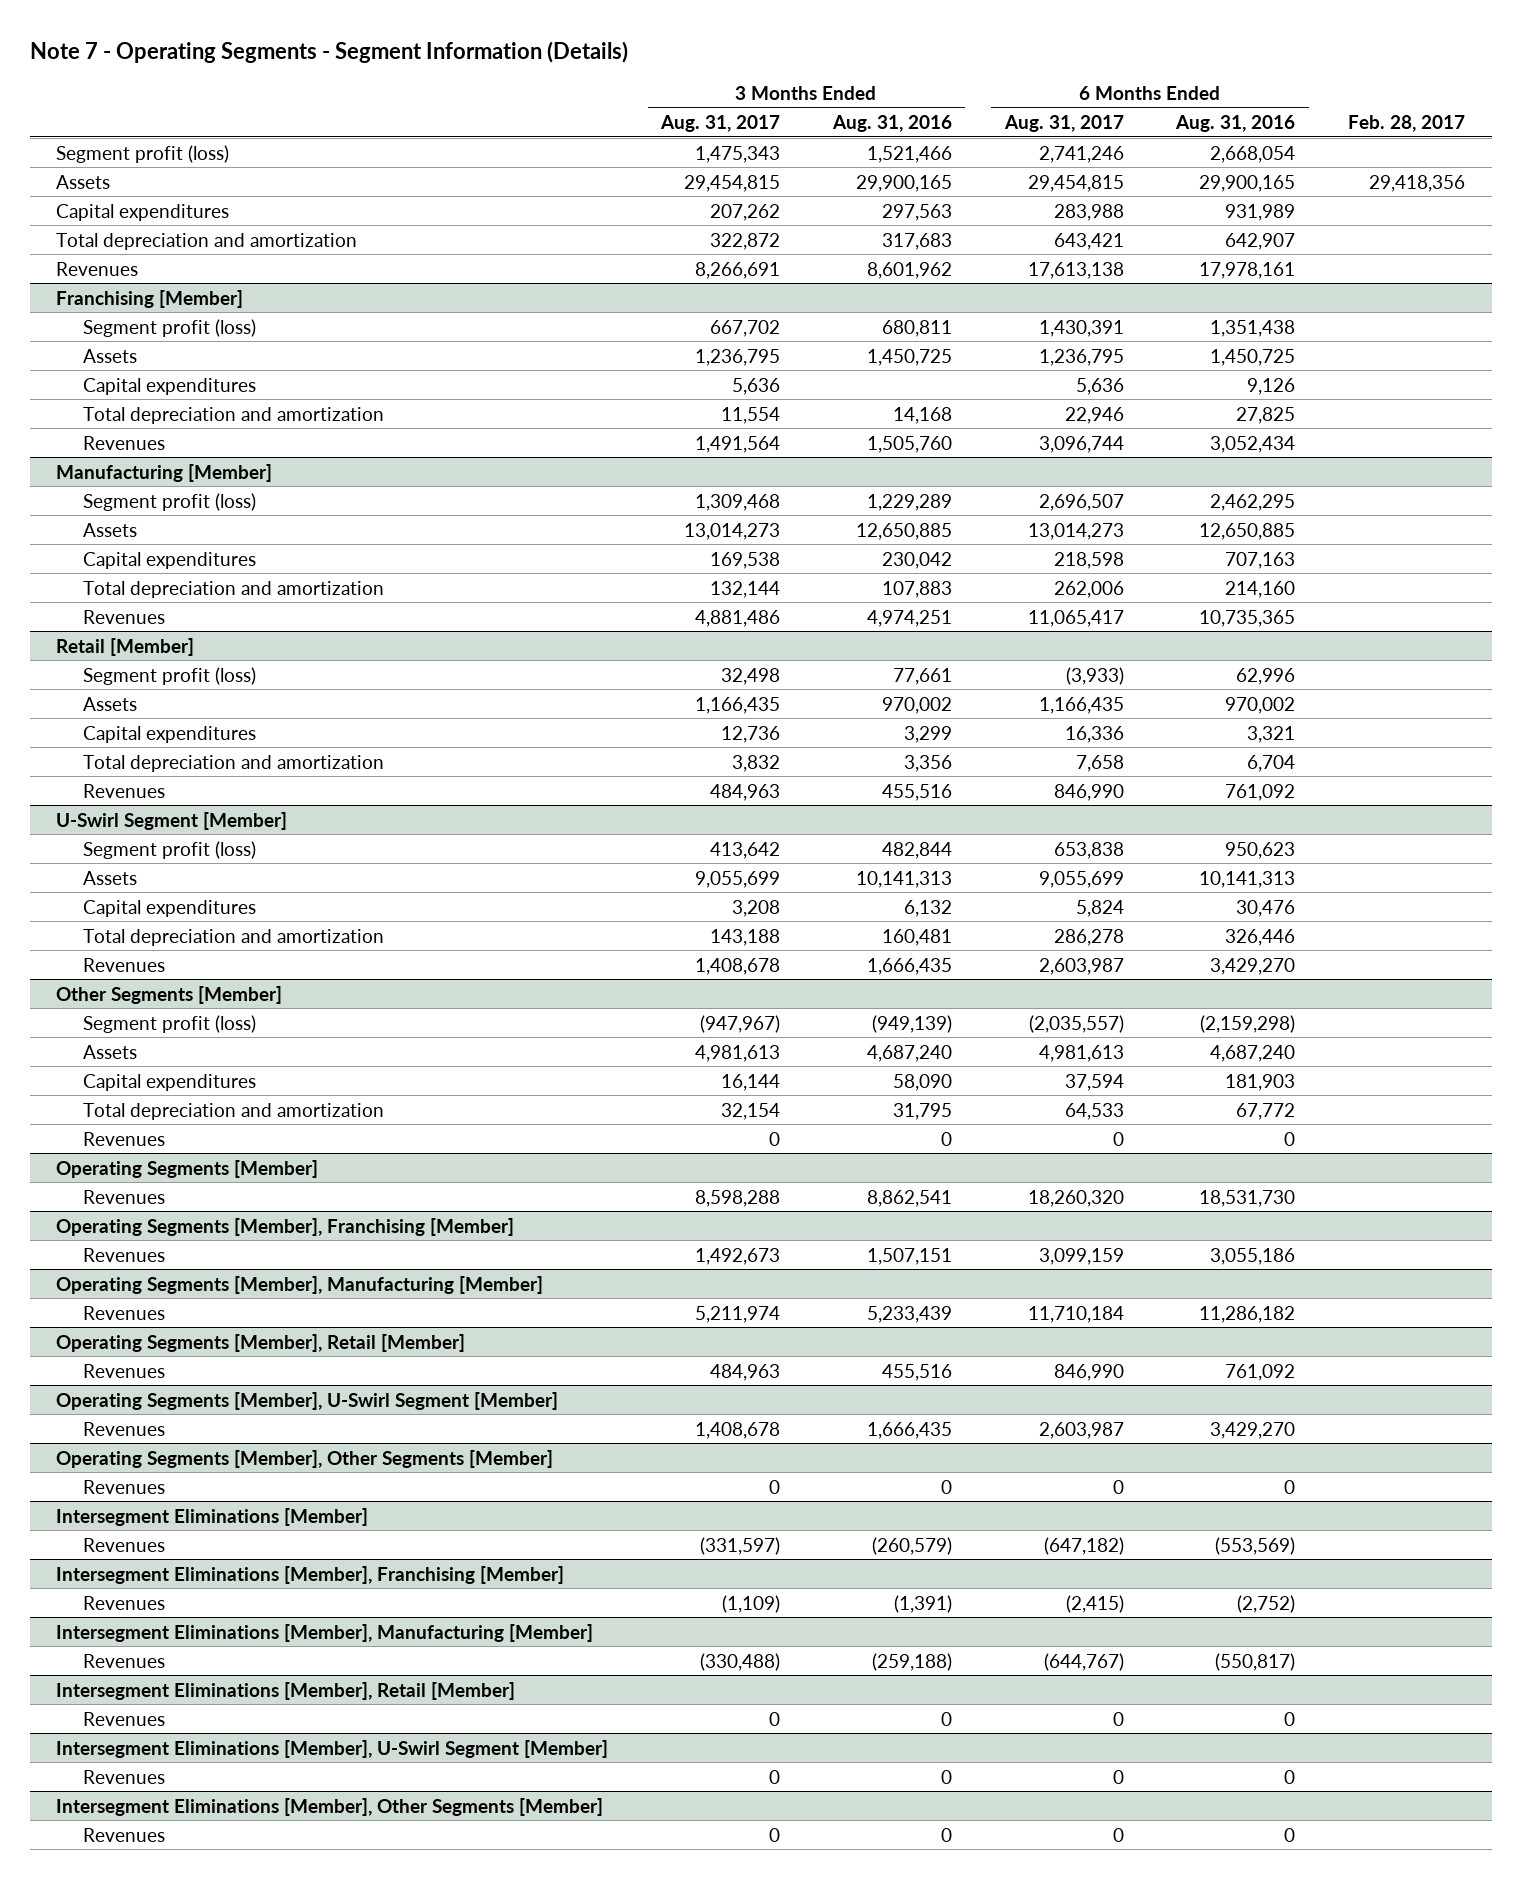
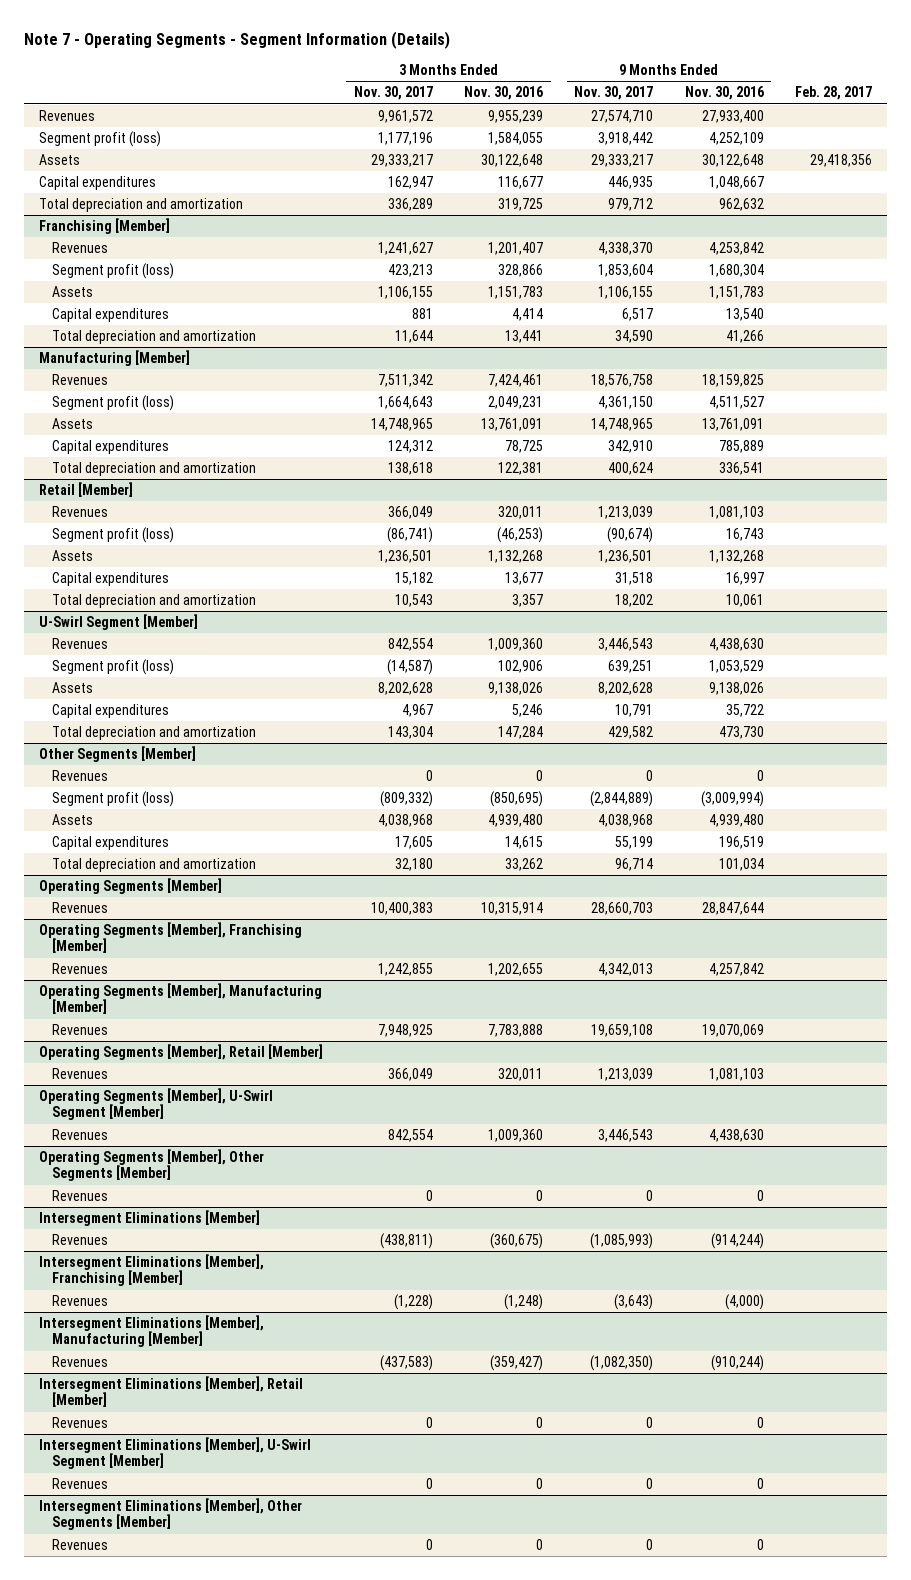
- | 3 Months Ended Aug. 31, 2017 | 3 Months Ended Aug. 31, 2016 | 6 Months Ended Aug. 31, 2017 | 6 Months Ended Aug. 31, 2016 | Feb. 28, 2017
+ | 3 Months Ended Nov. 30, 2017 | 3 Months Ended Nov. 30, 2016 | 9 Months Ended Nov. 30, 2017 | 9 Months Ended Nov. 30, 2016 | Feb. 28, 2017
moved up: Revenues | 9,961,572 | 9,955,239 | 27,574,710 | 27,933,400 |
@ Franchising [Member]
moved up: Revenues | 1,241,627 | 1,201,407 | 4,338,370 | 4,253,842 |
@ Manufacturing [Member]
moved up: Revenues | 7,511,342 | 7,424,461 | 18,576,758 | 18,159,825 |
@ Retail [Member]
moved up: Revenues | 366,049 | 320,011 | 1,213,039 | 1,081,103 |
@ U-Swirl Segment [Member]
moved up: Revenues | 842,554 | 1,009,360 | 3,446,543 | 4,438,630 |
@ Other Segments [Member]
moved up: Revenues | 0 | 0 | 0 | 0 |

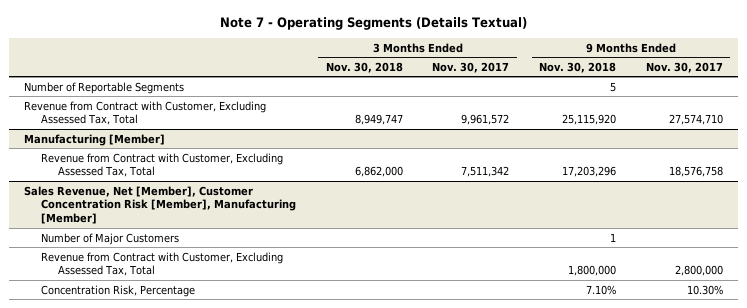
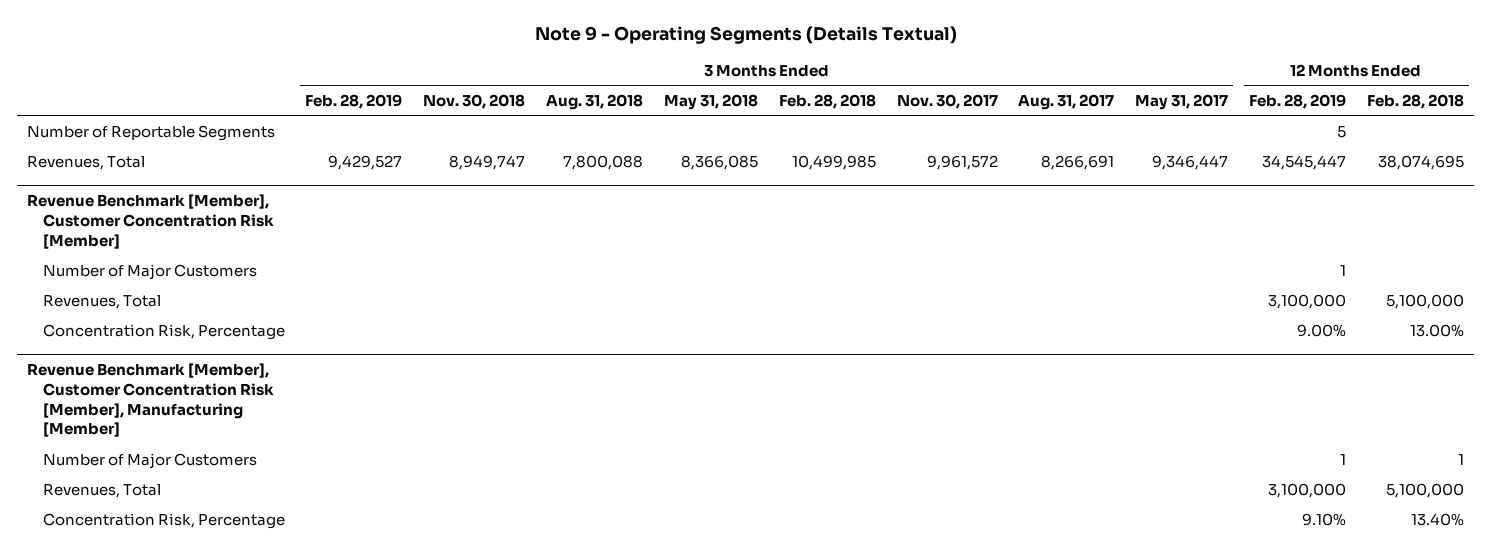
- Note 7 - Operating Segments (Details Textual)
+ Note 9 - Operating Segments (Details Textual)
- | 3 Months Ended Nov. 30, 2018 | 3 Months Ended Nov. 30, 2017 | 9 Months Ended Nov. 30, 2018 | 9 Months Ended Nov. 30, 2017
+ | 3 Months Ended Feb. 28, 2019 | 3 Months Ended Nov. 30, 2018 | 3 Months Ended Aug. 31, 2018 | 3 Months Ended May 31, 2018 | 3 Months Ended Feb. 28, 2018 | 3 Months Ended Nov. 30, 2017 | 3 Months Ended Aug. 31, 2017 | 3 Months Ended May 31, 2017 | 12 Months Ended Feb. 28, 2019 | 12 Months Ended Feb. 28, 2018
- Revenue from Contract with Customer, Excluding Assessed Tax, Total | 8,949,747 | 9,961,572 | 25,115,920 | 27,574,710
- Manufacturing [Member]
- Revenue from Contract with Customer, Excluding Assessed Tax, Total | 6,862,000 | 7,511,342 | 17,203,296 | 18,576,758
- Sales Revenue, Net [Member], Customer Concentration Risk [Member], Manufacturing [Member]
+ Revenues, Total | 9,429,527 | 8,949,747 | 7,800,088 | 8,366,085 | 10,499,985 | 9,961,572 | 8,266,691 | 9,346,447 | 34,545,447 | 38,074,695
+ Revenue Benchmark [Member], Customer Concentration Risk [Member]
+ Number of Major Customers | | | | | | | | | 1 |
+ Revenues, Total | | | | | | | | | 3,100,000 | 5,100,000
+ Concentration Risk, Percentage | | | | | | | | | 9.00% | 13.00%
+ Revenue Benchmark [Member], Customer Concentration Risk [Member], Manufacturing [Member]
- Revenue from Contract with Customer, Excluding Assessed Tax, Total | | | 1,800,000 | 2,800,000
+ Revenues, Total | | | | | | | | | 3,100,000 | 5,100,000

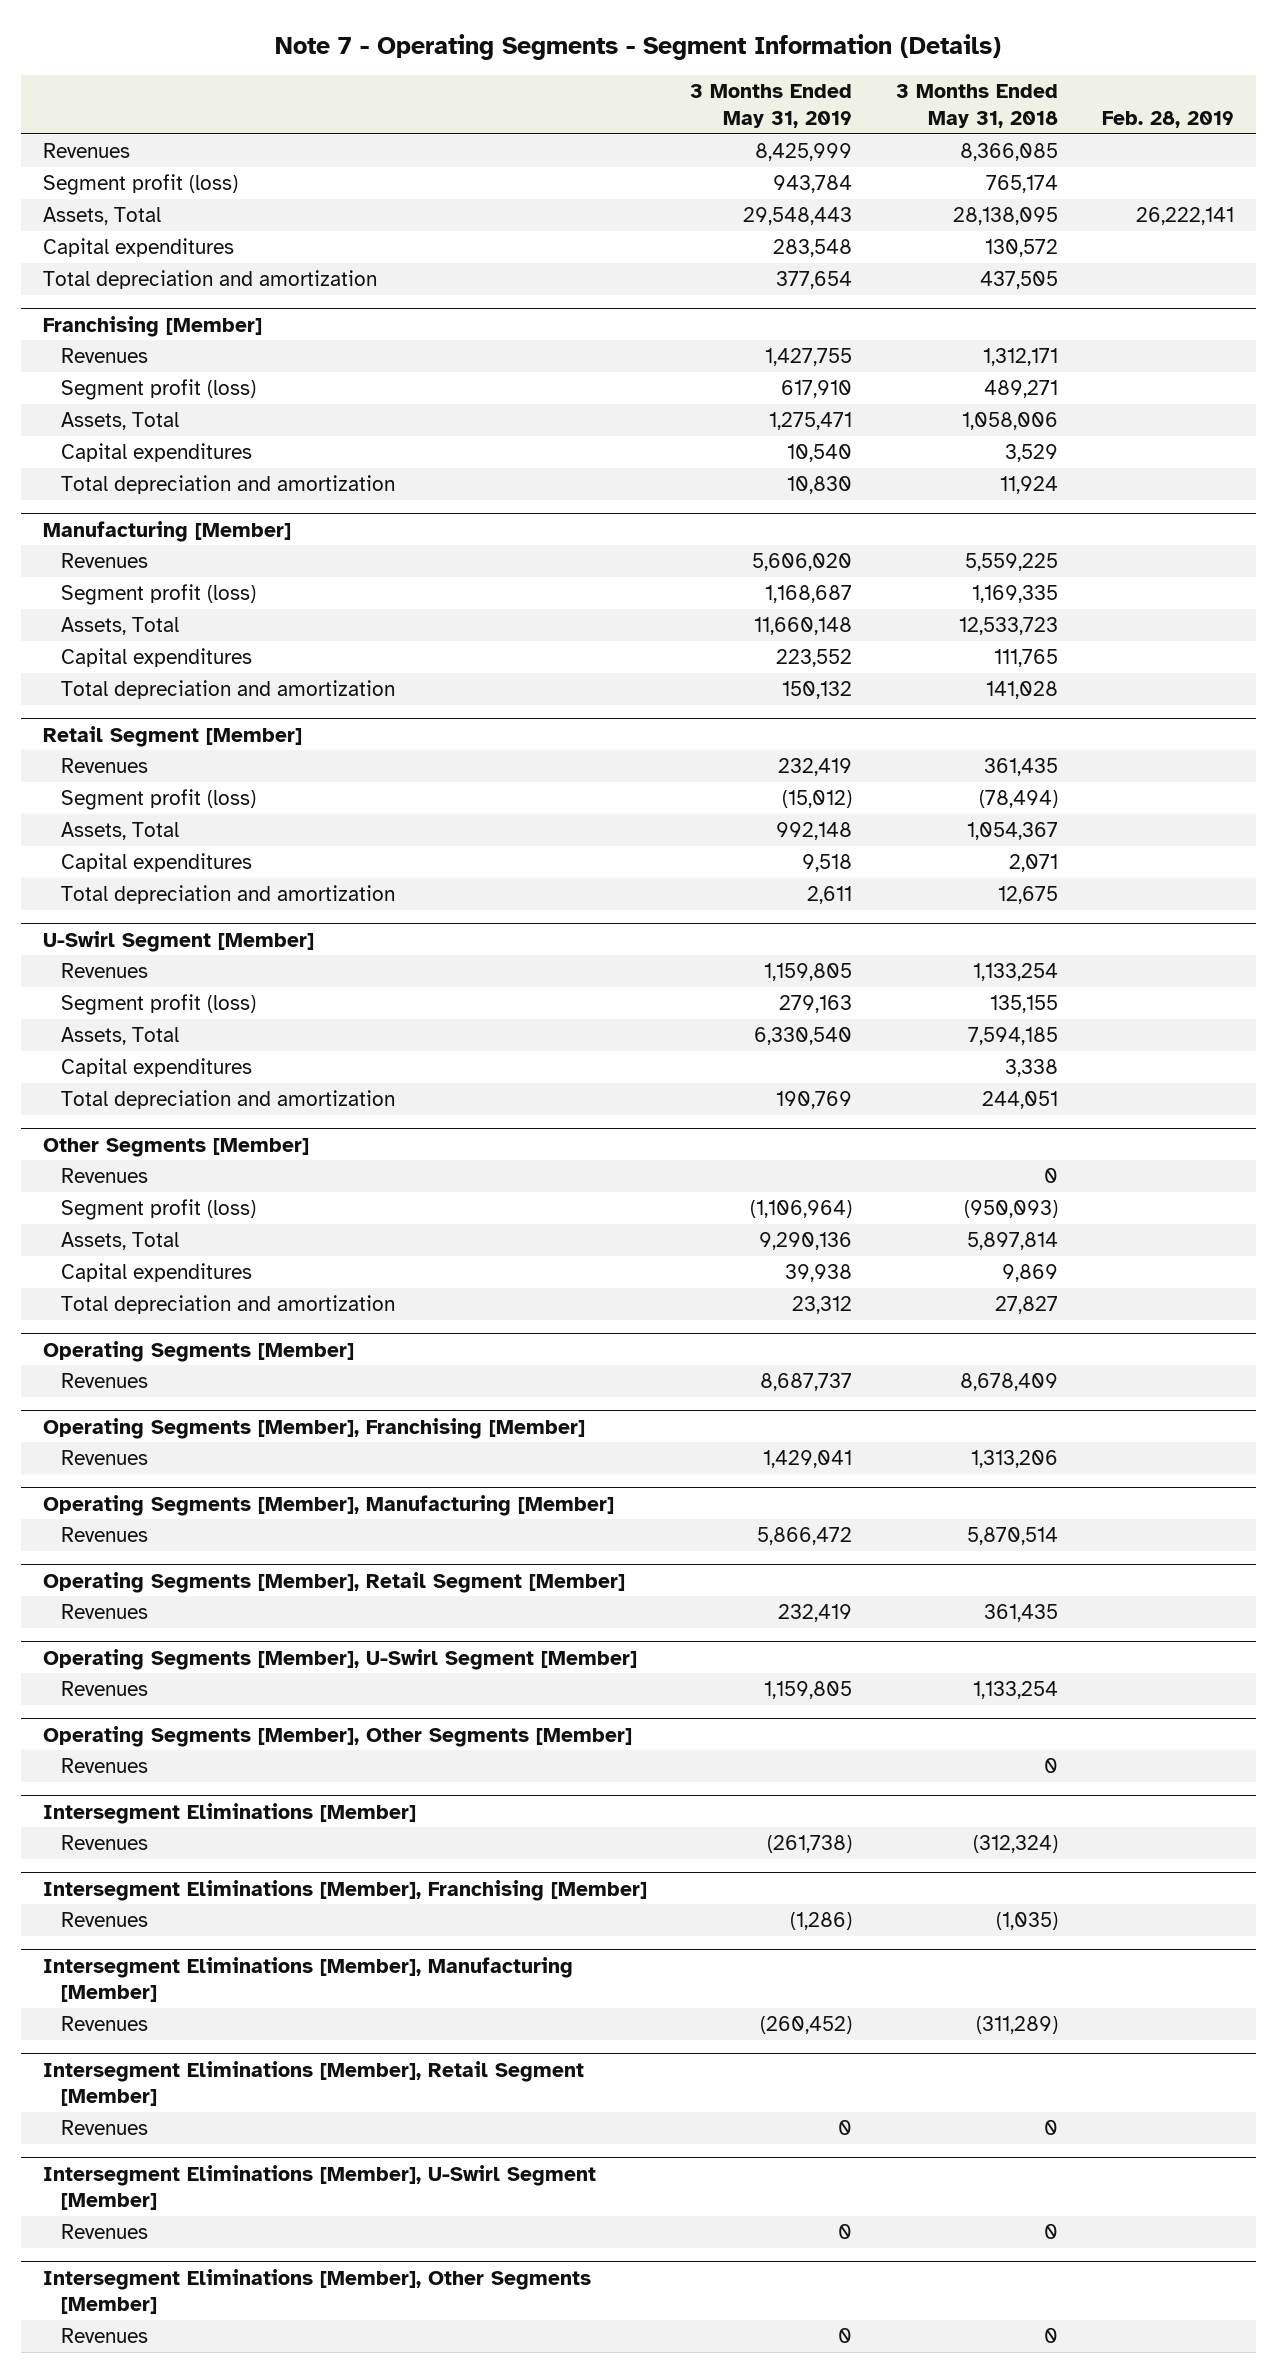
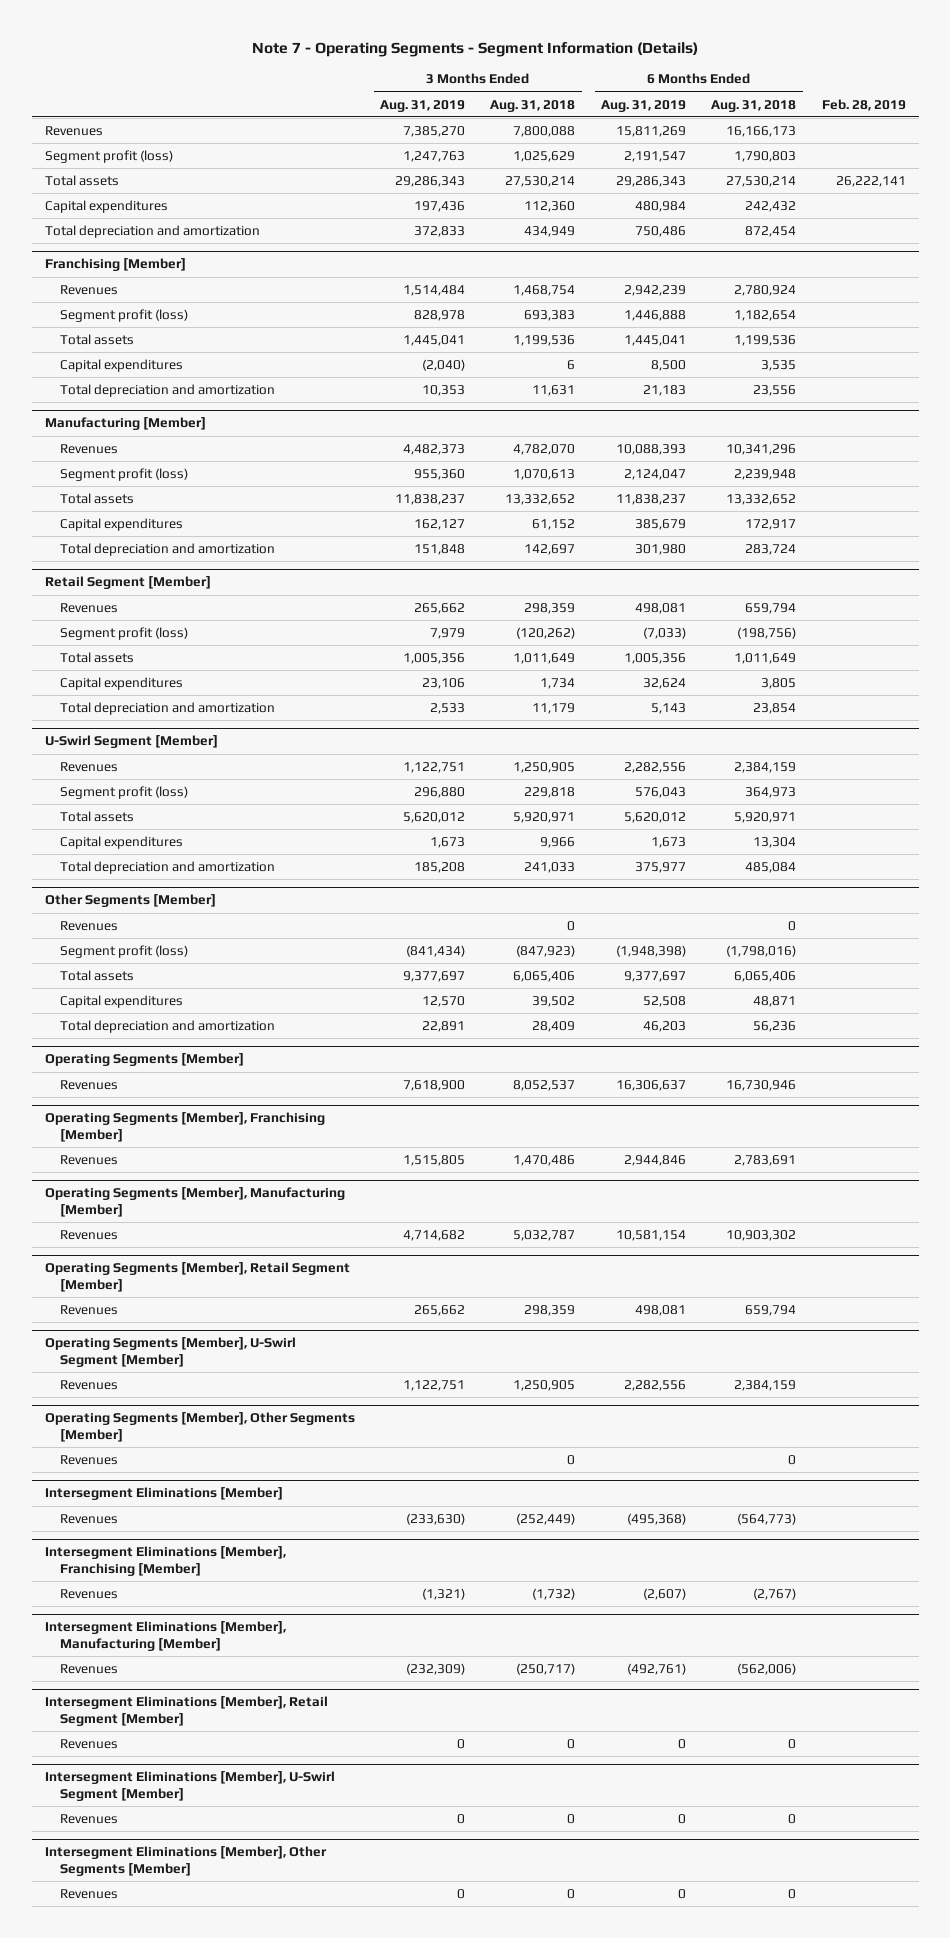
- | 3 Months Ended May 31, 2019 | 3 Months Ended May 31, 2018 | Feb. 28, 2019
+ | 3 Months Ended Aug. 31, 2019 | 3 Months Ended Aug. 31, 2018 | 6 Months Ended Aug. 31, 2019 | 6 Months Ended Aug. 31, 2018 | Feb. 28, 2019
- Assets, Total | 29,548,443 | 28,138,095 | 26,222,141
+ Total assets | 29,286,343 | 27,530,214 | 29,286,343 | 27,530,214 | 26,222,141
@ Franchising [Member]
- Assets, Total | 1,275,471 | 1,058,006 |
+ Total assets | 1,445,041 | 1,199,536 | 1,445,041 | 1,199,536 |
@ Manufacturing [Member]
- Assets, Total | 11,660,148 | 12,533,723 |
+ Total assets | 11,838,237 | 13,332,652 | 11,838,237 | 13,332,652 |
@ Retail Segment [Member]
- Assets, Total | 992,148 | 1,054,367 |
+ Total assets | 1,005,356 | 1,011,649 | 1,005,356 | 1,011,649 |
@ U-Swirl Segment [Member]
- Assets, Total | 6,330,540 | 7,594,185 |
+ Total assets | 5,620,012 | 5,920,971 | 5,620,012 | 5,920,971 |
@ Other Segments [Member]
- Assets, Total | 9,290,136 | 5,897,814 |
+ Total assets | 9,377,697 | 6,065,406 | 9,377,697 | 6,065,406 |

